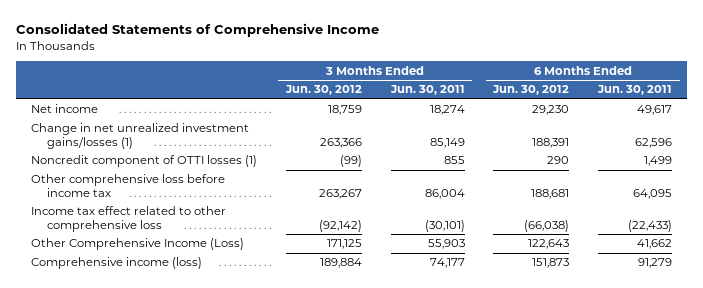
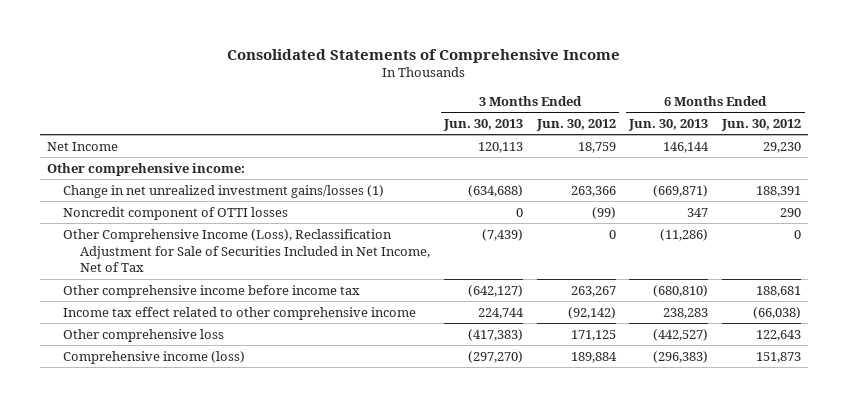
- | 3 Months Ended Jun. 30, 2012 | 3 Months Ended Jun. 30, 2011 | 6 Months Ended Jun. 30, 2012 | 6 Months Ended Jun. 30, 2011
+ | 3 Months Ended Jun. 30, 2013 | 3 Months Ended Jun. 30, 2012 | 6 Months Ended Jun. 30, 2013 | 6 Months Ended Jun. 30, 2012
- Net income | 18,759 | 18,274 | 29,230 | 49,617
+ Net Income | 120,113 | 18,759 | 146,144 | 29,230
+ Other comprehensive income:
- Noncredit component of OTTI losses (1) | (99) | 855 | 290 | 1,499
- Other comprehensive loss before income tax | 263,267 | 86,004 | 188,681 | 64,095
- Income tax effect related to other comprehensive loss | (92,142) | (30,101) | (66,038) | (22,433)
- Other Comprehensive Income (Loss) | 171,125 | 55,903 | 122,643 | 41,662
+ Noncredit component of OTTI losses | 0 | (99) | 347 | 290
+ Other Comprehensive Income (Loss), Reclassification Adjustment for Sale of Securities Included in Net Income, Net of Tax | (7,439) | 0 | (11,286) | 0
+ Other comprehensive income before income tax | (642,127) | 263,267 | (680,810) | 188,681
+ Income tax effect related to other comprehensive income | 224,744 | (92,142) | 238,283 | (66,038)
+ Other comprehensive loss | (417,383) | 171,125 | (442,527) | 122,643

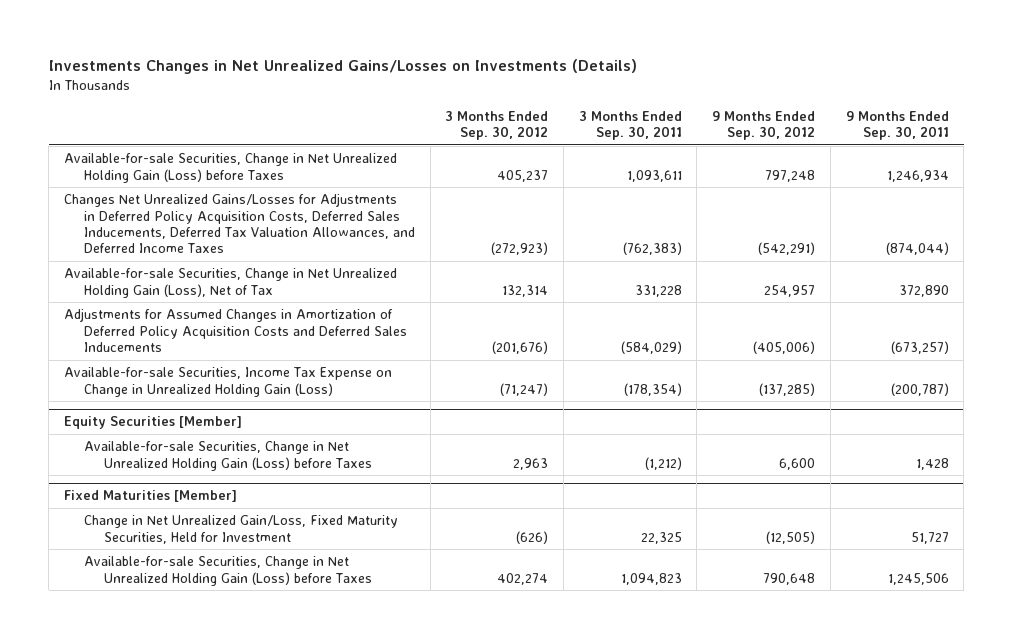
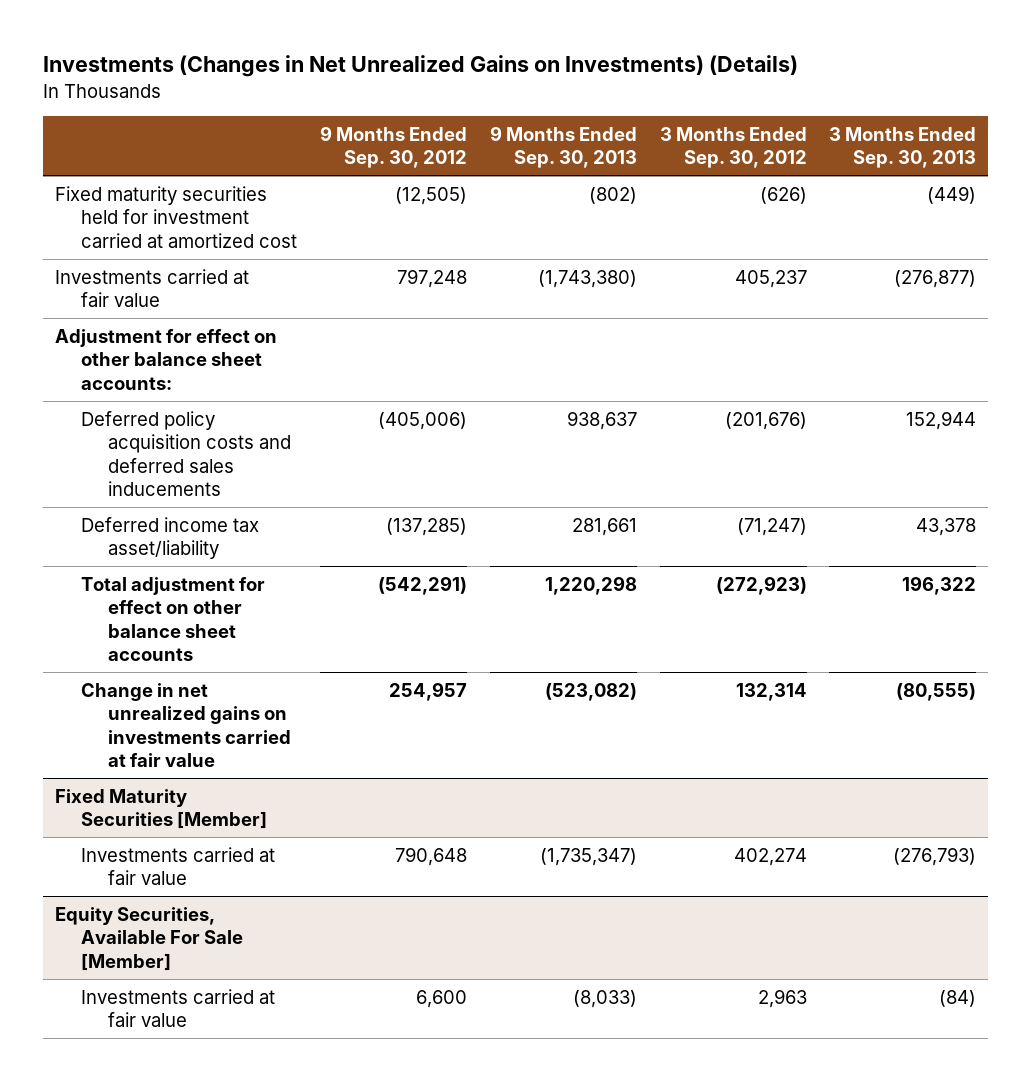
- Investments Changes in Net Unrealized Gains/Losses on Investments (Details)
+ Investments (Changes in Net Unrealized Gains on Investments) (Details)
- | 3 Months Ended Sep. 30, 2012 | 3 Months Ended Sep. 30, 2011 | 9 Months Ended Sep. 30, 2012 | 9 Months Ended Sep. 30, 2011
+ | 9 Months Ended Sep. 30, 2012 | 9 Months Ended Sep. 30, 2013 | 3 Months Ended Sep. 30, 2012 | 3 Months Ended Sep. 30, 2013
- Available-for-sale Securities, Change in Net Unrealized Holding Gain (Loss) before Taxes | 405,237 | 1,093,611 | 797,248 | 1,246,934
- Changes Net Unrealized Gains/Losses for Adjustments in Deferred Policy Acquisition Costs, Deferred Sales Inducements, Deferred Tax Valuation Allowances, and Deferred Income Taxes | (272,923) | (762,383) | (542,291) | (874,044)
- Available-for-sale Securities, Change in Net Unrealized Holding Gain (Loss), Net of Tax | 132,314 | 331,228 | 254,957 | 372,890
- Adjustments for Assumed Changes in Amortization of Deferred Policy Acquisition Costs and Deferred Sales Inducements | (201,676) | (584,029) | (405,006) | (673,257)
- Available-for-sale Securities, Income Tax Expense on Change in Unrealized Holding Gain (Loss) | (71,247) | (178,354) | (137,285) | (200,787)
- Equity Securities [Member]
- Available-for-sale Securities, Change in Net Unrealized Holding Gain (Loss) before Taxes | 2,963 | (1,212) | 6,600 | 1,428
- Fixed Maturities [Member]
- Change in Net Unrealized Gain/Loss, Fixed Maturity Securities, Held for Investment | (626) | 22,325 | (12,505) | 51,727
- Available-for-sale Securities, Change in Net Unrealized Holding Gain (Loss) before Taxes | 402,274 | 1,094,823 | 790,648 | 1,245,506
+ Fixed maturity securities held for investment carried at amortized cost | (12,505) | (802) | (626) | (449)
+ Investments carried at fair value | 797,248 | (1,743,380) | 405,237 | (276,877)
+ Adjustment for effect on other balance sheet accounts:
+ Deferred policy acquisition costs and deferred sales inducements | (405,006) | 938,637 | (201,676) | 152,944
+ Deferred income tax asset/liability | (137,285) | 281,661 | (71,247) | 43,378
+ Total adjustment for effect on other balance sheet accounts | (542,291) | 1,220,298 | (272,923) | 196,322
+ Change in net unrealized gains on investments carried at fair value | 254,957 | (523,082) | 132,314 | (80,555)
+ Fixed Maturity Securities [Member]
+ Investments carried at fair value | 790,648 | (1,735,347) | 402,274 | (276,793)
+ Equity Securities, Available For Sale [Member]
+ Investments carried at fair value | 6,600 | (8,033) | 2,963 | (84)

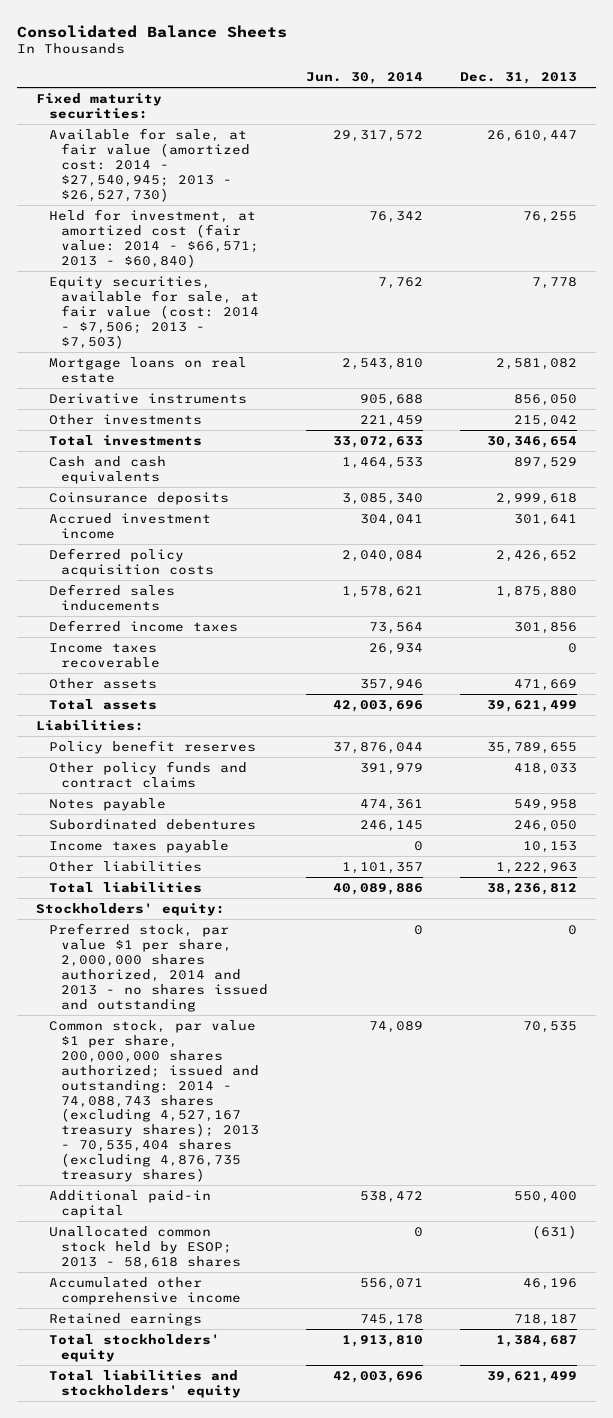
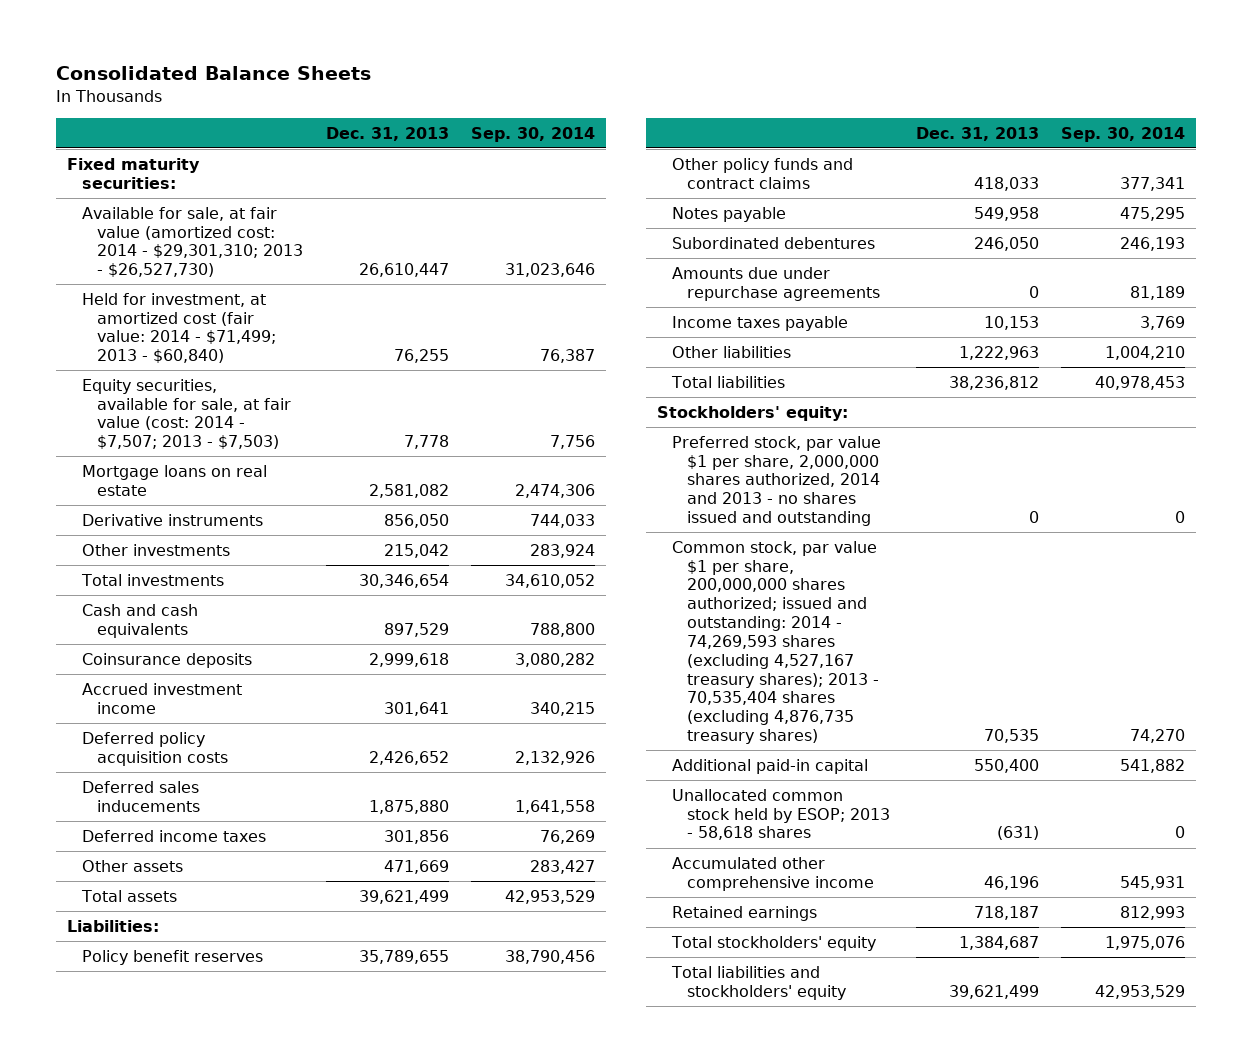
- | Jun. 30, 2014 | Dec. 31, 2013
+ | Dec. 31, 2013 | Sep. 30, 2014
- Available for sale, at fair value (amortized cost: 2014 - $27,540,945; 2013 - $26,527,730) | 29,317,572 | 26,610,447
- Held for investment, at amortized cost (fair value: 2014 - $66,571; 2013 - $60,840) | 76,342 | 76,255
- Equity securities, available for sale, at fair value (cost: 2014 - $7,506; 2013 - $7,503) | 7,762 | 7,778
+ Available for sale, at fair value (amortized cost: 2014 - $29,301,310; 2013 - $26,527,730) | 26,610,447 | 31,023,646
+ Held for investment, at amortized cost (fair value: 2014 - $71,499; 2013 - $60,840) | 76,255 | 76,387
+ Equity securities, available for sale, at fair value (cost: 2014 - $7,507; 2013 - $7,503) | 7,778 | 7,756
- Income taxes recoverable | 26,934 | 0
+ Amounts due under repurchase agreements | 0 | 81,189
- Common stock, par value $1 per share, 200,000,000 shares authorized; issued and outstanding: 2014 - 74,088,743 shares (excluding 4,527,167 treasury shares); 2013 - 70,535,404 shares (excluding 4,876,735 treasury shares) | 74,089 | 70,535
+ Common stock, par value $1 per share, 200,000,000 shares authorized; issued and outstanding: 2014 - 74,269,593 shares (excluding 4,527,167 treasury shares); 2013 - 70,535,404 shares (excluding 4,876,735 treasury shares) | 70,535 | 74,270

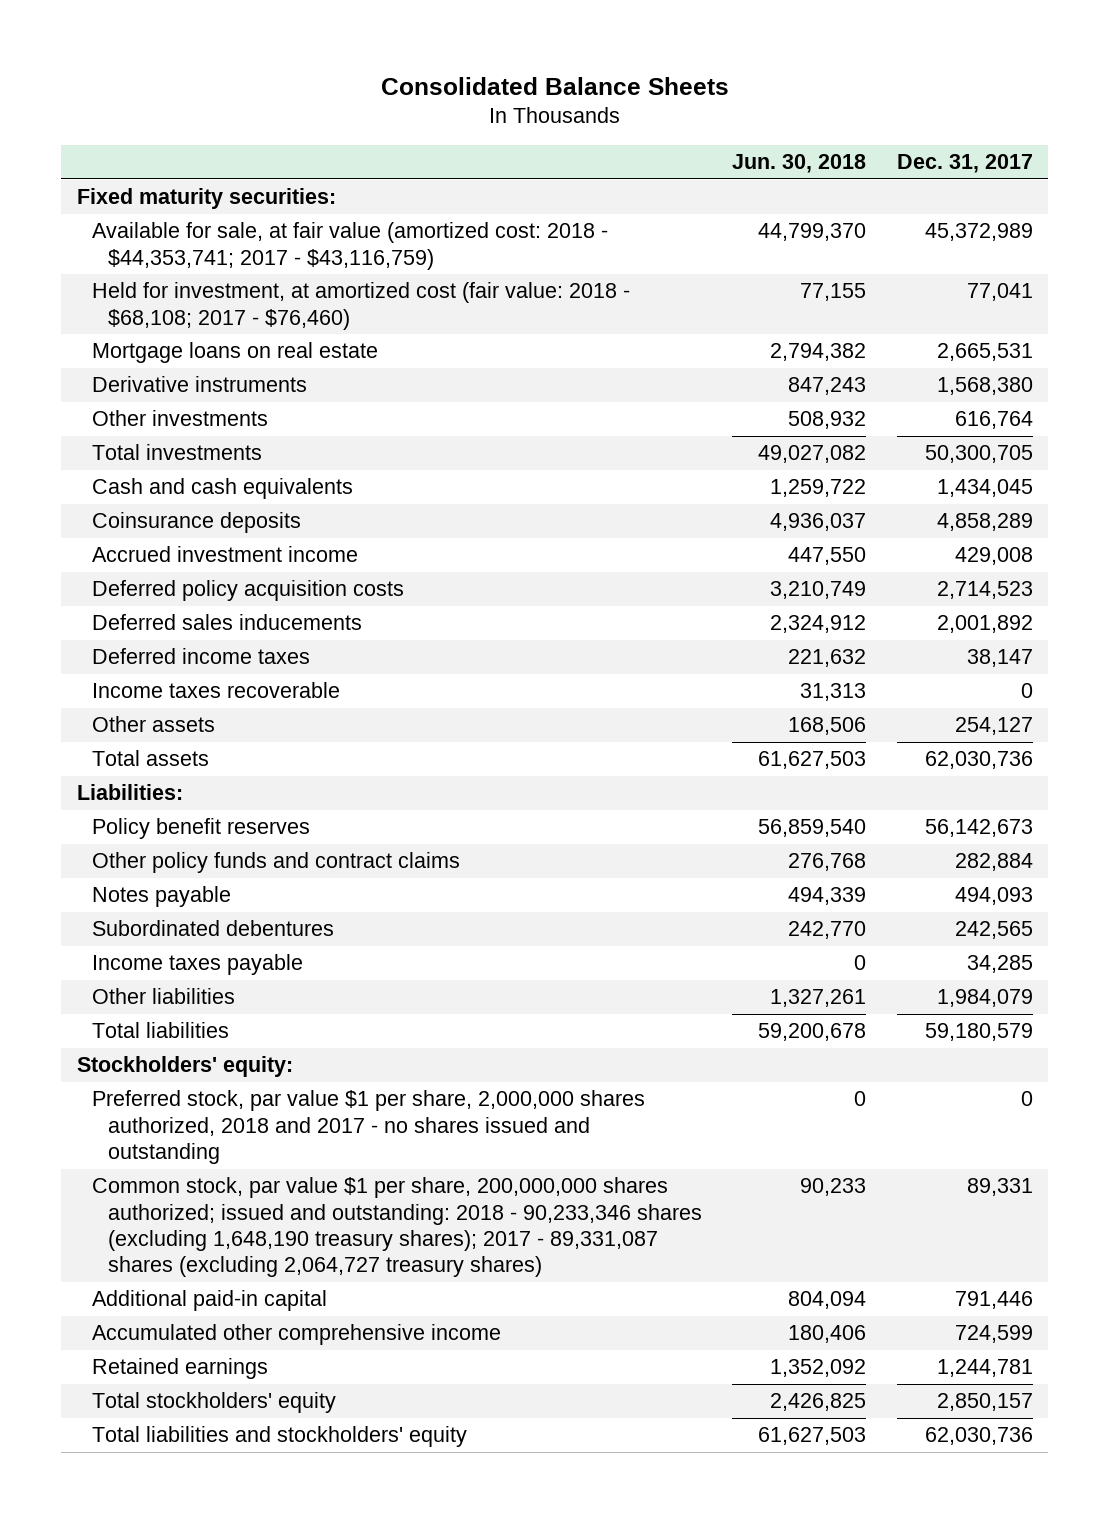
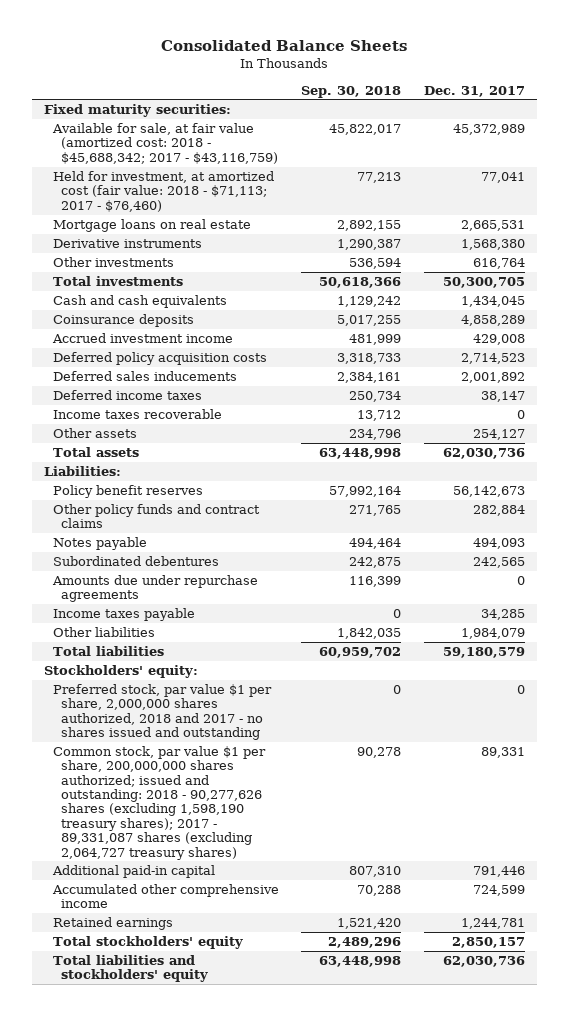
- | Jun. 30, 2018 | Dec. 31, 2017
+ | Sep. 30, 2018 | Dec. 31, 2017
- Available for sale, at fair value (amortized cost: 2018 - $44,353,741; 2017 - $43,116,759) | 44,799,370 | 45,372,989
- Held for investment, at amortized cost (fair value: 2018 - $68,108; 2017 - $76,460) | 77,155 | 77,041
+ Available for sale, at fair value (amortized cost: 2018 - $45,688,342; 2017 - $43,116,759) | 45,822,017 | 45,372,989
+ Held for investment, at amortized cost (fair value: 2018 - $71,113; 2017 - $76,460) | 77,213 | 77,041
+ Amounts due under repurchase agreements | 116,399 | 0
- Common stock, par value $1 per share, 200,000,000 shares authorized; issued and outstanding: 2018 - 90,233,346 shares (excluding 1,648,190 treasury shares); 2017 - 89,331,087 shares (excluding 2,064,727 treasury shares) | 90,233 | 89,331
+ Common stock, par value $1 per share, 200,000,000 shares authorized; issued and outstanding: 2018 - 90,277,626 shares (excluding 1,598,190 treasury shares); 2017 - 89,331,087 shares (excluding 2,064,727 treasury shares) | 90,278 | 89,331

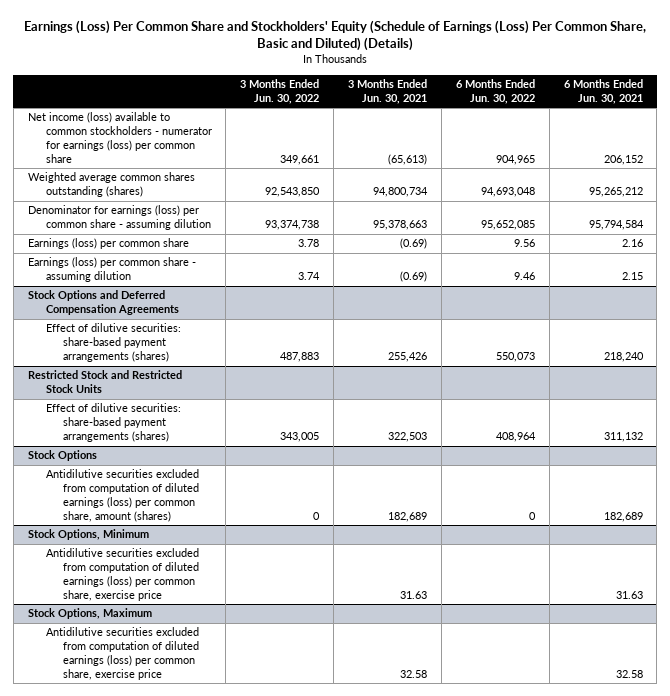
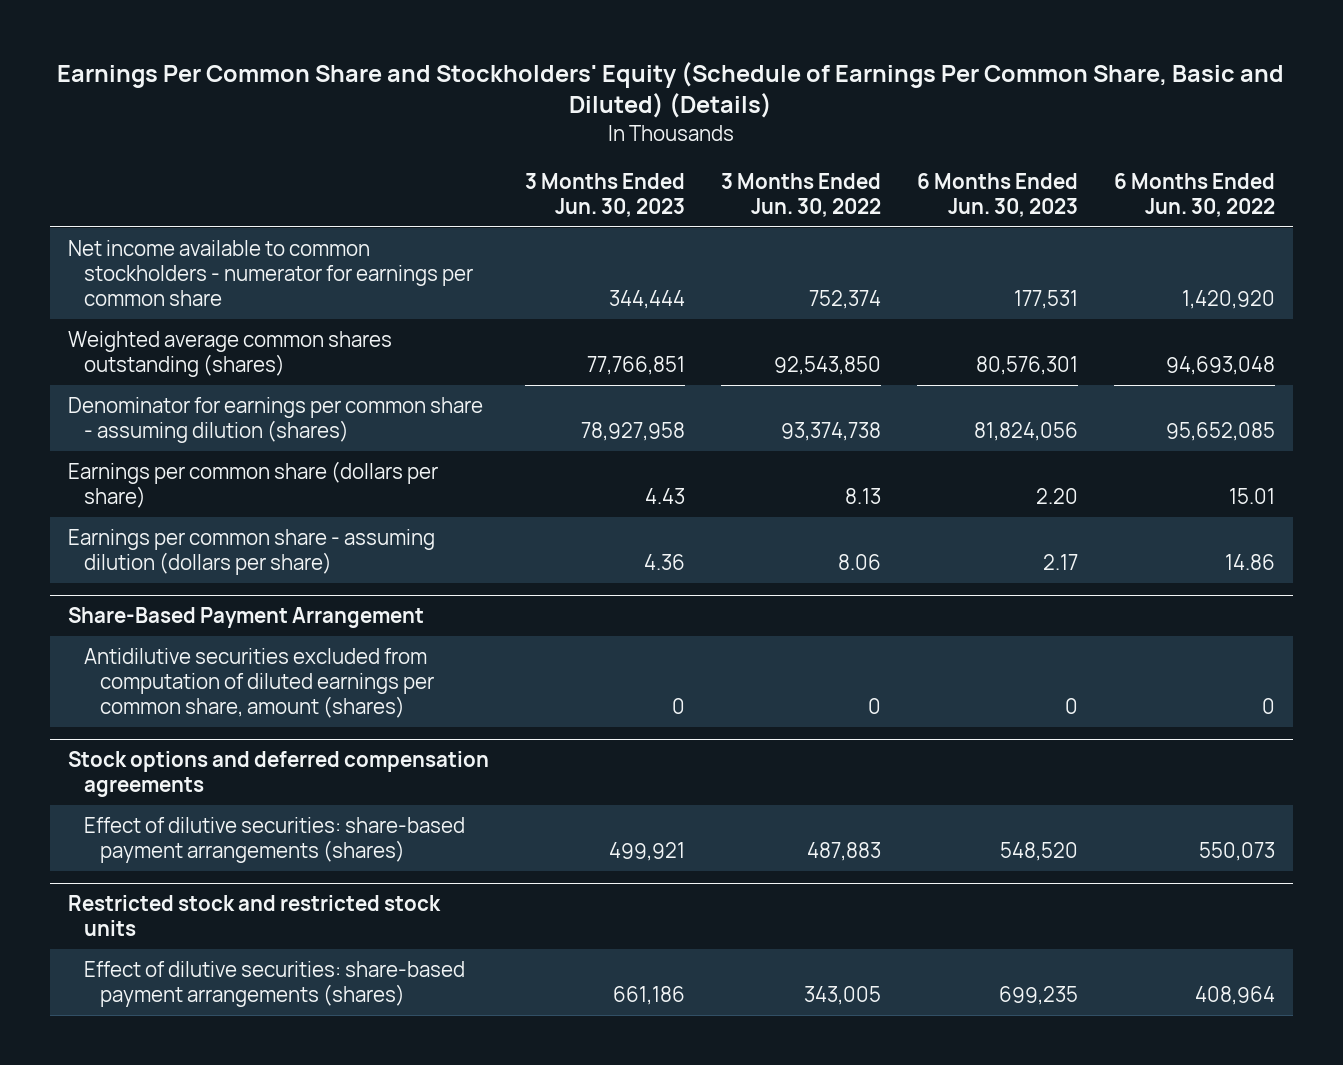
- Earnings (Loss) Per Common Share and Stockholders' Equity (Schedule of Earnings (Loss) Per Common Share, Basic and Diluted) (Details)
+ Earnings Per Common Share and Stockholders' Equity (Schedule of Earnings Per Common Share, Basic and Diluted) (Details)
- | 3 Months Ended Jun. 30, 2022 | 3 Months Ended Jun. 30, 2021 | 6 Months Ended Jun. 30, 2022 | 6 Months Ended Jun. 30, 2021
+ | 3 Months Ended Jun. 30, 2023 | 3 Months Ended Jun. 30, 2022 | 6 Months Ended Jun. 30, 2023 | 6 Months Ended Jun. 30, 2022
- Net income (loss) available to common stockholders - numerator for earnings (loss) per common share | 349,661 | (65,613) | 904,965 | 206,152
+ Net income available to common stockholders - numerator for earnings per common share | 344,444 | 752,374 | 177,531 | 1,420,920
- Denominator for earnings (loss) per common share - assuming dilution | 93,374,738 | 95,378,663 | 95,652,085 | 95,794,584
- Earnings (loss) per common share | 3.78 | (0.69) | 9.56 | 2.16
- Earnings (loss) per common share - assuming dilution | 3.74 | (0.69) | 9.46 | 2.15
- Stock Options and Deferred Compensation Agreements
+ Denominator for earnings per common share - assuming dilution (shares) | 78,927,958 | 93,374,738 | 81,824,056 | 95,652,085
+ Earnings per common share (dollars per share) | 4.43 | 8.13 | 2.20 | 15.01
+ Earnings per common share - assuming dilution (dollars per share) | 4.36 | 8.06 | 2.17 | 14.86
+ Share-Based Payment Arrangement
+ Antidilutive securities excluded from computation of diluted earnings per common share, amount (shares) | 0 | 0 | 0 | 0
+ Stock options and deferred compensation agreements
- Restricted Stock and Restricted Stock Units
+ Restricted stock and restricted stock units
- Stock Options
- Antidilutive securities excluded from computation of diluted earnings (loss) per common share, amount (shares) | 0 | 182,689 | 0 | 182,689
- Stock Options, Minimum
- Antidilutive securities excluded from computation of diluted earnings (loss) per common share, exercise price | | 31.63 | | 31.63
- Stock Options, Maximum
- Antidilutive securities excluded from computation of diluted earnings (loss) per common share, exercise price | | 32.58 | | 32.58

